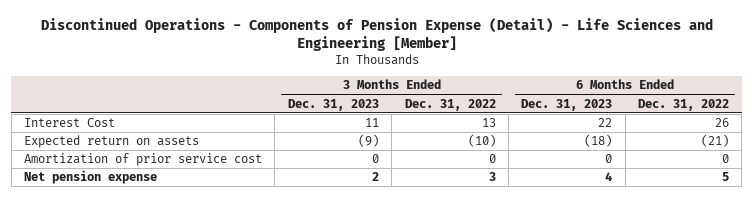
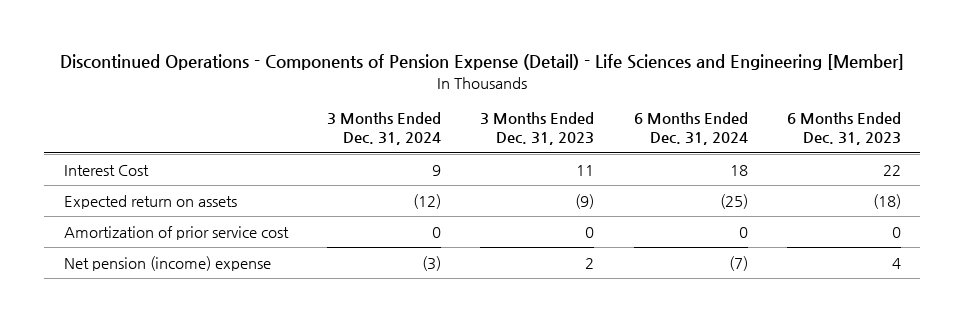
- | 3 Months Ended Dec. 31, 2023 | 3 Months Ended Dec. 31, 2022 | 6 Months Ended Dec. 31, 2023 | 6 Months Ended Dec. 31, 2022
+ | 3 Months Ended Dec. 31, 2024 | 3 Months Ended Dec. 31, 2023 | 6 Months Ended Dec. 31, 2024 | 6 Months Ended Dec. 31, 2023
- Net pension expense | 2 | 3 | 4 | 5
+ Net pension (income) expense | (3) | 2 | (7) | 4

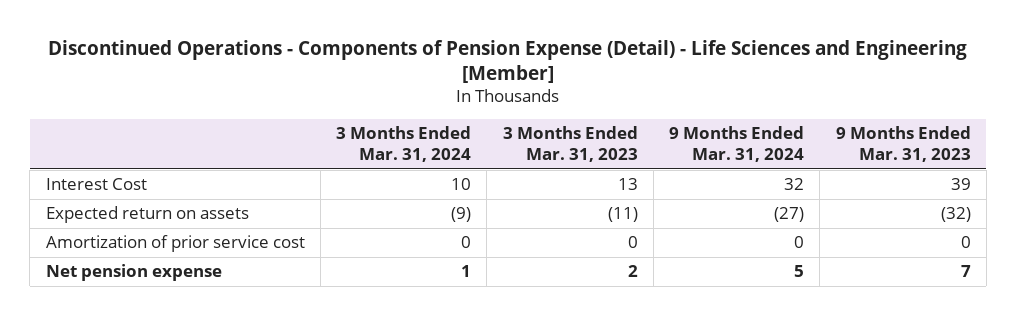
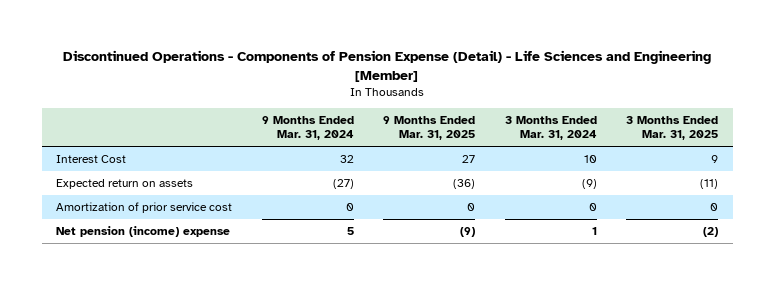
- | 3 Months Ended Mar. 31, 2024 | 3 Months Ended Mar. 31, 2023 | 9 Months Ended Mar. 31, 2024 | 9 Months Ended Mar. 31, 2023
+ | 9 Months Ended Mar. 31, 2024 | 9 Months Ended Mar. 31, 2025 | 3 Months Ended Mar. 31, 2024 | 3 Months Ended Mar. 31, 2025
- Net pension expense | 1 | 2 | 5 | 7
+ Net pension (income) expense | 5 | (9) | 1 | (2)

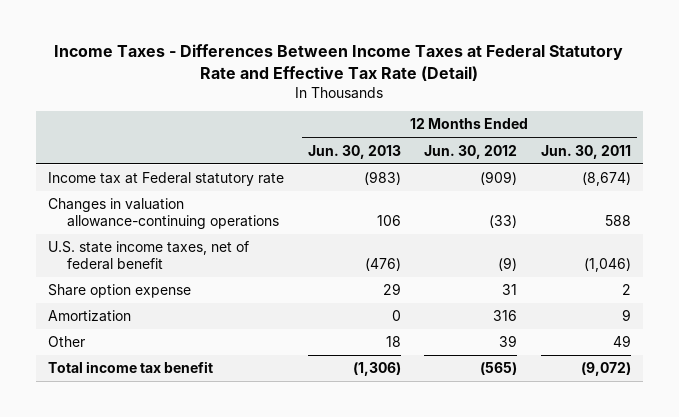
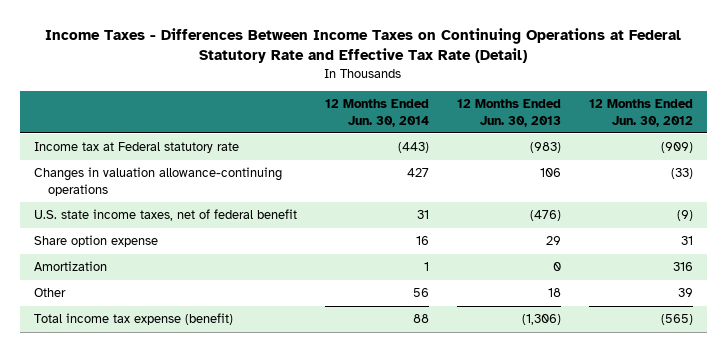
- Income Taxes - Differences Between Income Taxes at Federal Statutory Rate and Effective Tax Rate (Detail)
+ Income Taxes - Differences Between Income Taxes on Continuing Operations at Federal Statutory Rate and Effective Tax Rate (Detail)
- | 12 Months Ended Jun. 30, 2013 | 12 Months Ended Jun. 30, 2012 | 12 Months Ended Jun. 30, 2011
+ | 12 Months Ended Jun. 30, 2014 | 12 Months Ended Jun. 30, 2013 | 12 Months Ended Jun. 30, 2012
- Total income tax benefit | (1,306) | (565) | (9,072)
+ Total income tax expense (benefit) | 88 | (1,306) | (565)

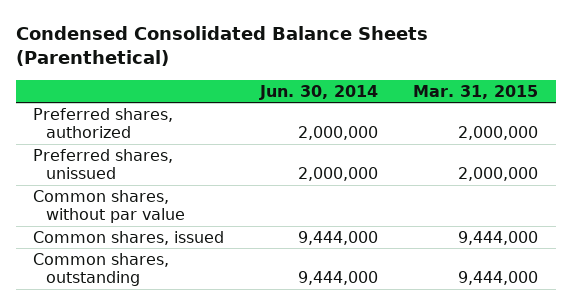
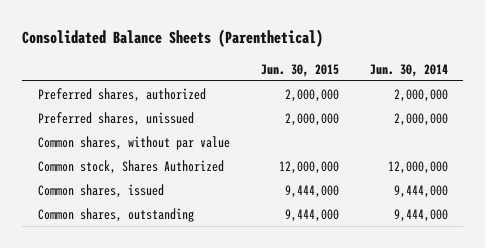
- Condensed Consolidated Balance Sheets (Parenthetical)
+ Consolidated Balance Sheets (Parenthetical)
- | Jun. 30, 2014 | Mar. 31, 2015
+ | Jun. 30, 2015 | Jun. 30, 2014
+ Common stock, Shares Authorized | 12,000,000 | 12,000,000

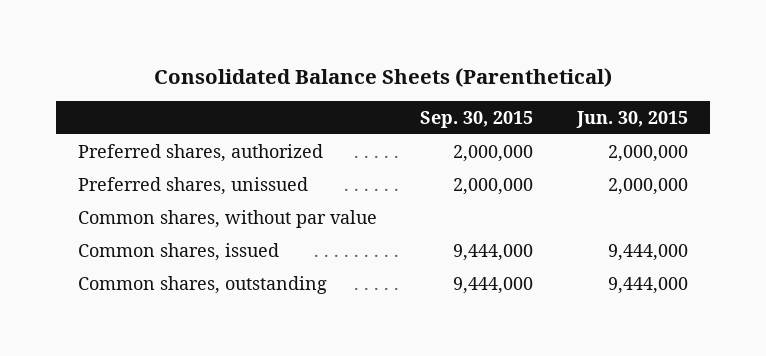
- | Jun. 30, 2015 | Jun. 30, 2014
+ | Sep. 30, 2015 | Jun. 30, 2015
- Common stock, Shares Authorized | 12,000,000 | 12,000,000

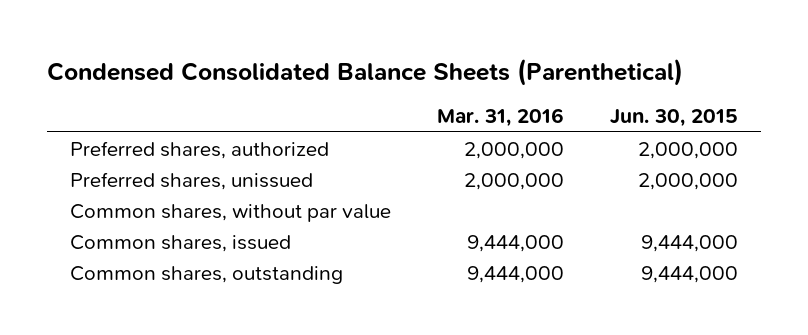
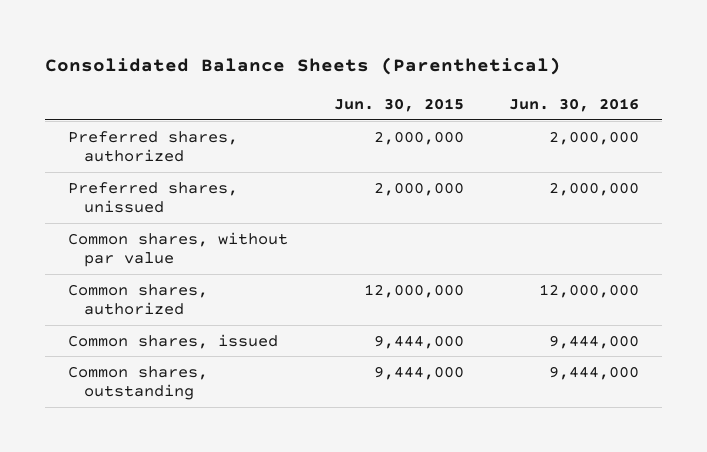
- Condensed Consolidated Balance Sheets (Parenthetical)
+ Consolidated Balance Sheets (Parenthetical)
- | Mar. 31, 2016 | Jun. 30, 2015
+ | Jun. 30, 2015 | Jun. 30, 2016
+ Common shares, authorized | 12,000,000 | 12,000,000

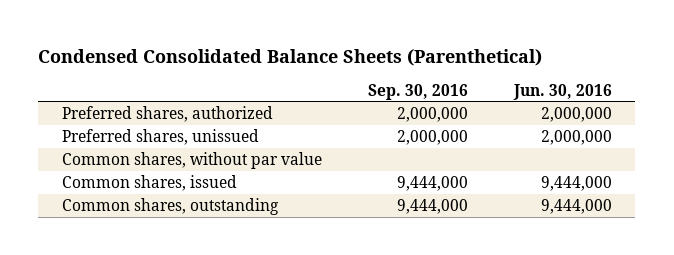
- Consolidated Balance Sheets (Parenthetical)
+ Condensed Consolidated Balance Sheets (Parenthetical)
- | Jun. 30, 2015 | Jun. 30, 2016
+ | Sep. 30, 2016 | Jun. 30, 2016
- Common shares, authorized | 12,000,000 | 12,000,000

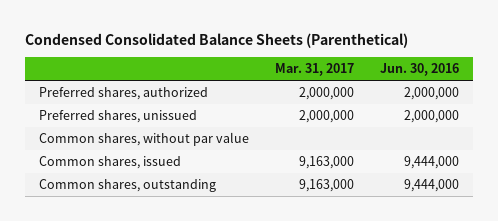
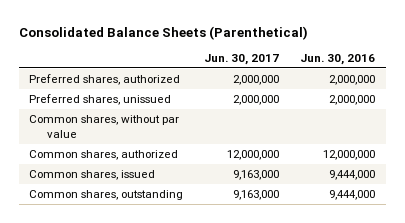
- Condensed Consolidated Balance Sheets (Parenthetical)
+ Consolidated Balance Sheets (Parenthetical)
- | Mar. 31, 2017 | Jun. 30, 2016
+ | Jun. 30, 2017 | Jun. 30, 2016
+ Common shares, authorized | 12,000,000 | 12,000,000

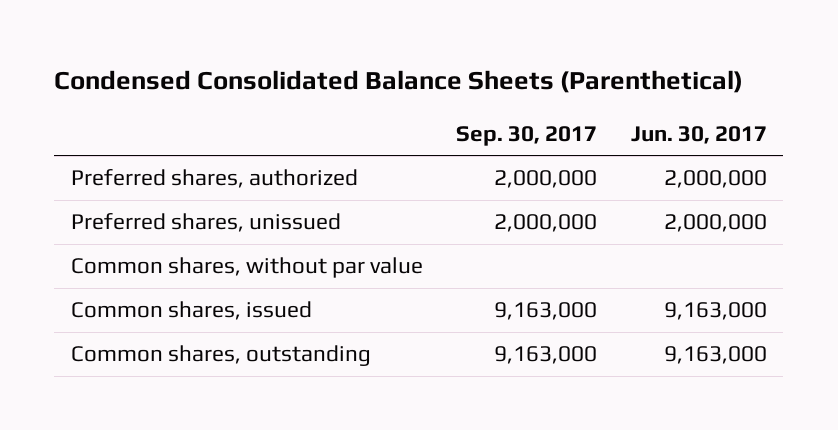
- Consolidated Balance Sheets (Parenthetical)
+ Condensed Consolidated Balance Sheets (Parenthetical)
- | Jun. 30, 2017 | Jun. 30, 2016
+ | Sep. 30, 2017 | Jun. 30, 2017
- Common shares, authorized | 12,000,000 | 12,000,000

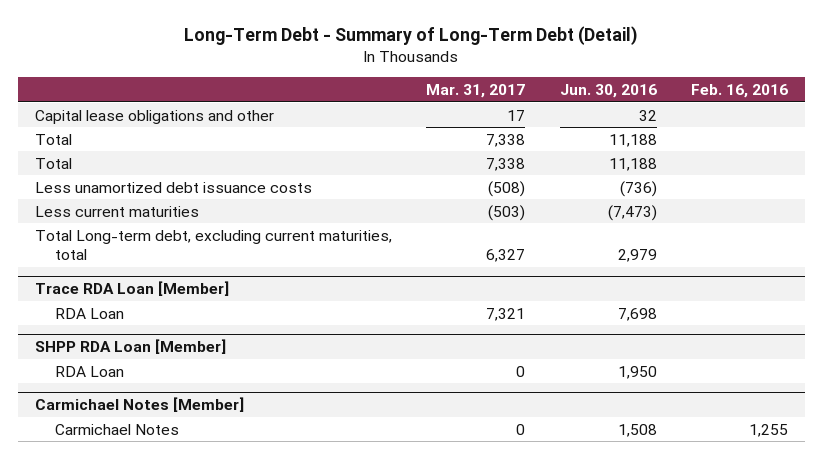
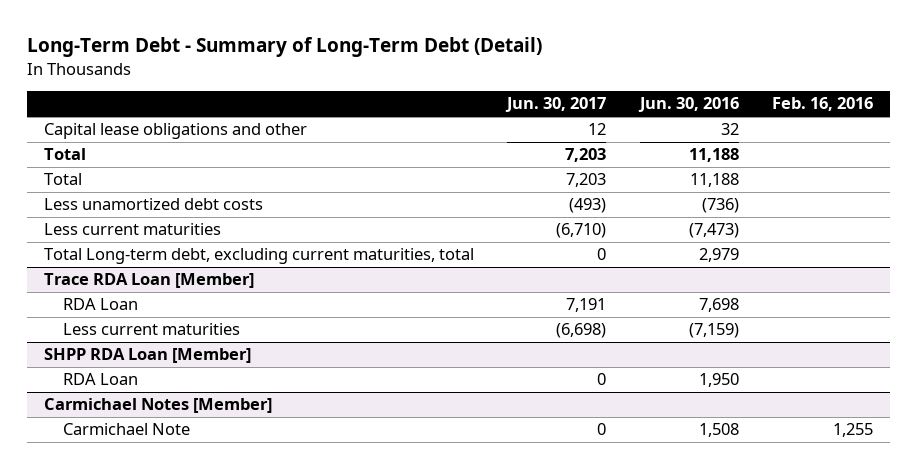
- | Mar. 31, 2017 | Jun. 30, 2016 | Feb. 16, 2016
+ | Jun. 30, 2017 | Jun. 30, 2016 | Feb. 16, 2016
- Less unamortized debt issuance costs | (508) | (736) |
+ Less unamortized debt costs | (493) | (736) |
@ Trace RDA Loan [Member]
+ Less current maturities | (6,698) | (7,159) |
@ Carmichael Notes [Member]
- Carmichael Notes | 0 | 1,508 | 1,255
+ Carmichael Note | 0 | 1,508 | 1,255

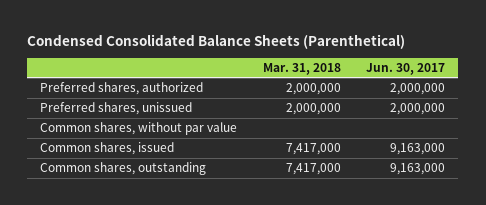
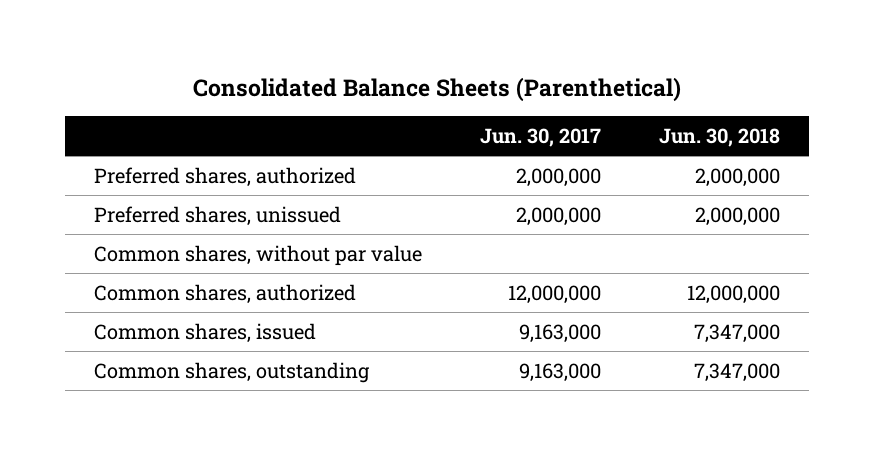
- Condensed Consolidated Balance Sheets (Parenthetical)
+ Consolidated Balance Sheets (Parenthetical)
- | Mar. 31, 2018 | Jun. 30, 2017
+ | Jun. 30, 2017 | Jun. 30, 2018
+ Common shares, authorized | 12,000,000 | 12,000,000

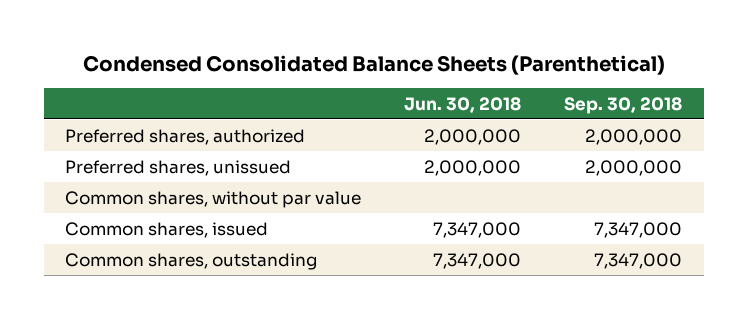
- Consolidated Balance Sheets (Parenthetical)
+ Condensed Consolidated Balance Sheets (Parenthetical)
- | Jun. 30, 2017 | Jun. 30, 2018
+ | Jun. 30, 2018 | Sep. 30, 2018
- Common shares, authorized | 12,000,000 | 12,000,000

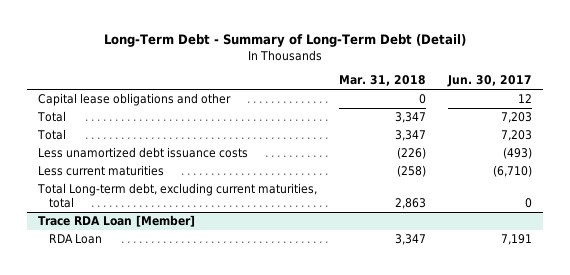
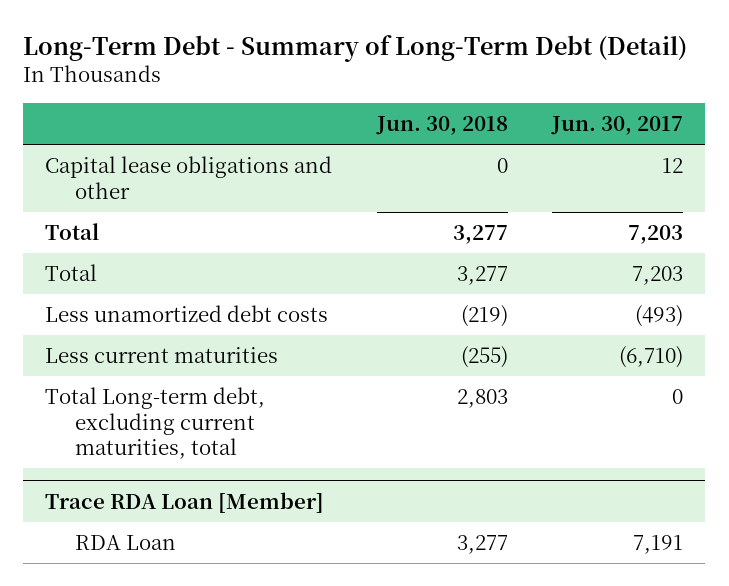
- | Mar. 31, 2018 | Jun. 30, 2017
+ | Jun. 30, 2018 | Jun. 30, 2017
- Less unamortized debt issuance costs | (226) | (493)
+ Less unamortized debt costs | (219) | (493)

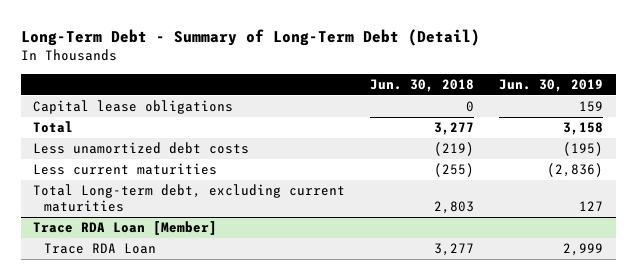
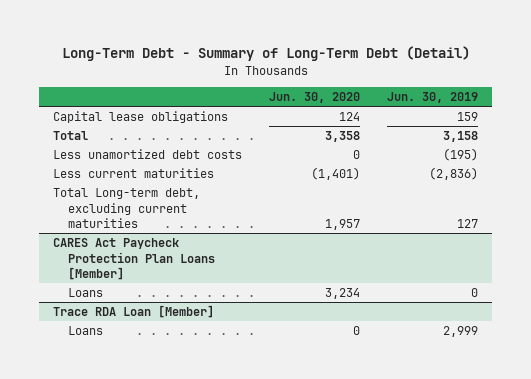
- | Jun. 30, 2018 | Jun. 30, 2019
+ | Jun. 30, 2020 | Jun. 30, 2019
+ CARES Act Paycheck Protection Plan Loans [Member]
+ Loans | 3,234 | 0
@ Trace RDA Loan [Member]
- Trace RDA Loan | 3,277 | 2,999
+ Loans | 0 | 2,999

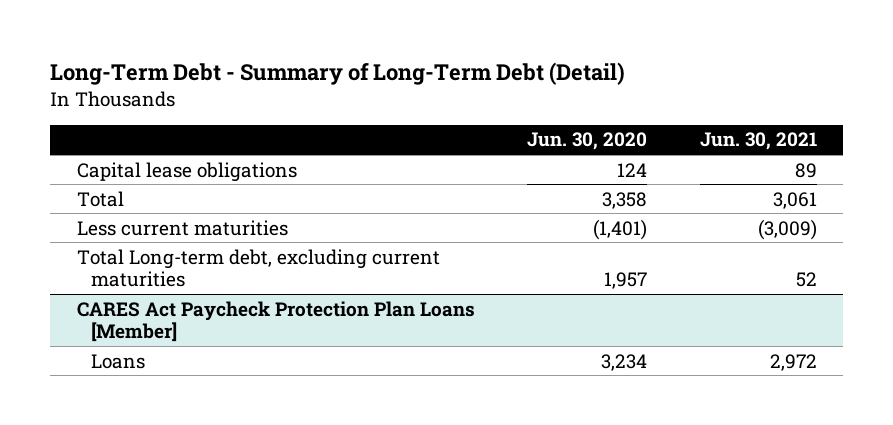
- | Jun. 30, 2020 | Jun. 30, 2019
+ | Jun. 30, 2020 | Jun. 30, 2021
- Less unamortized debt costs | 0 | (195)
- Trace RDA Loan [Member]
- Loans | 0 | 2,999

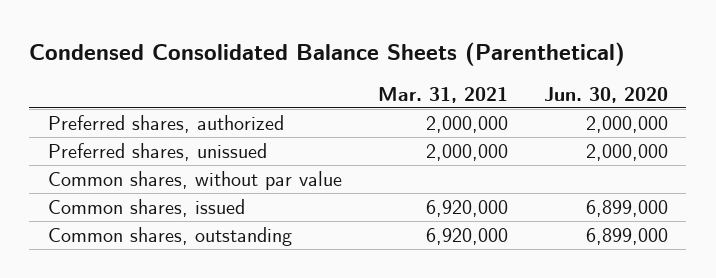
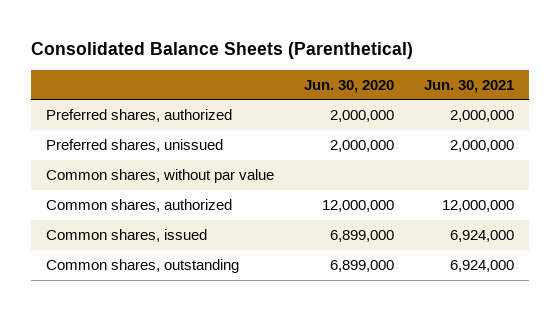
- Condensed Consolidated Balance Sheets (Parenthetical)
+ Consolidated Balance Sheets (Parenthetical)
- | Mar. 31, 2021 | Jun. 30, 2020
+ | Jun. 30, 2020 | Jun. 30, 2021
+ Common shares, authorized | 12,000,000 | 12,000,000

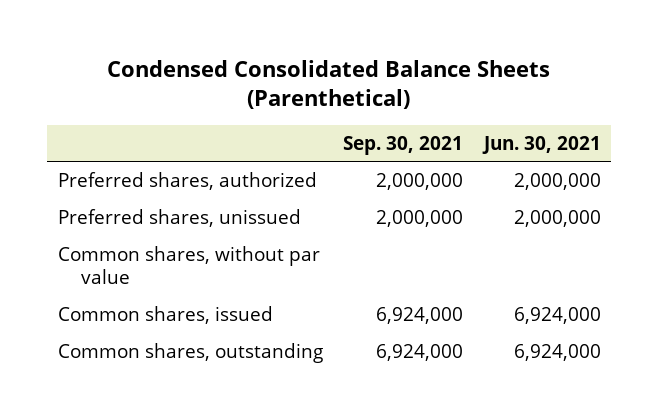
- Consolidated Balance Sheets (Parenthetical)
+ Condensed Consolidated Balance Sheets (Parenthetical)
- | Jun. 30, 2020 | Jun. 30, 2021
+ | Sep. 30, 2021 | Jun. 30, 2021
- Common shares, authorized | 12,000,000 | 12,000,000

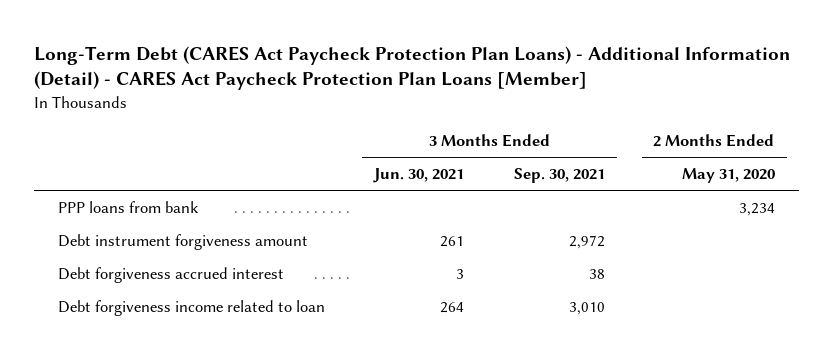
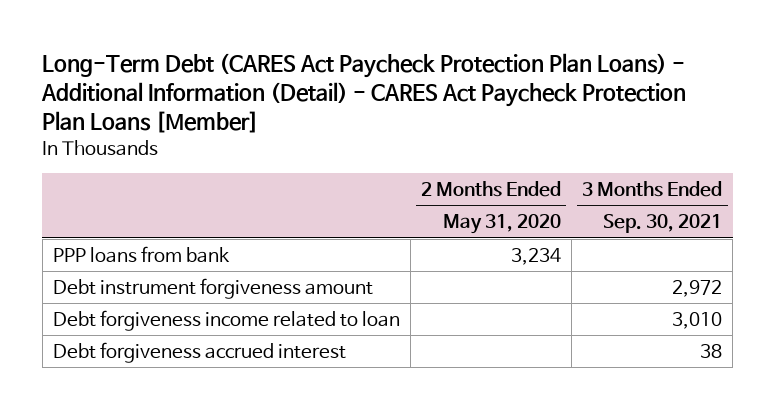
- | 3 Months Ended Jun. 30, 2021 | 3 Months Ended Sep. 30, 2021 | 2 Months Ended May 31, 2020
+ | 2 Months Ended May 31, 2020 | 3 Months Ended Sep. 30, 2021
moved down: Debt forgiveness accrued interest | | 38

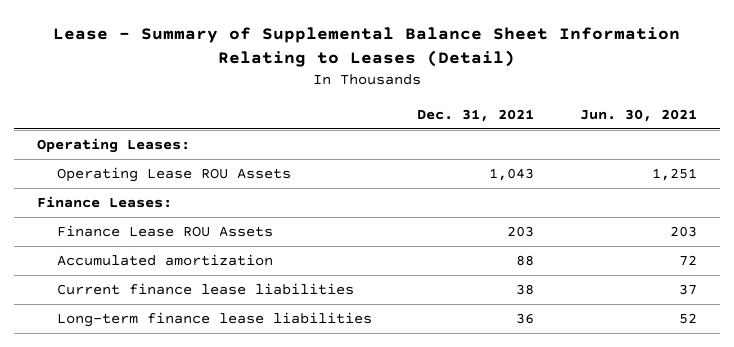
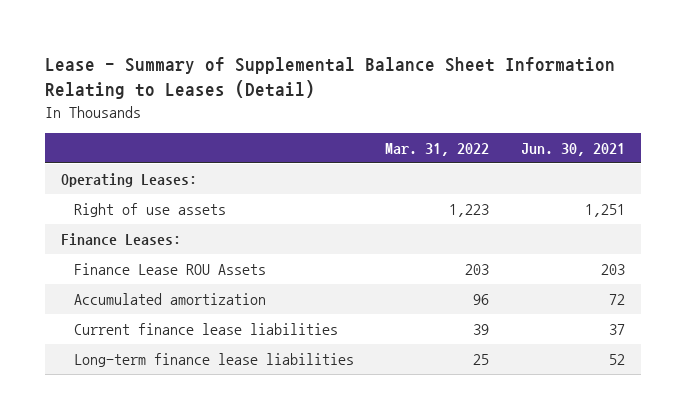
- | Dec. 31, 2021 | Jun. 30, 2021
+ | Mar. 31, 2022 | Jun. 30, 2021
- Operating Lease ROU Assets | 1,043 | 1,251
+ Right of use assets | 1,223 | 1,251

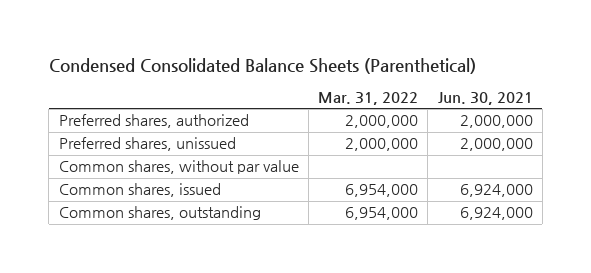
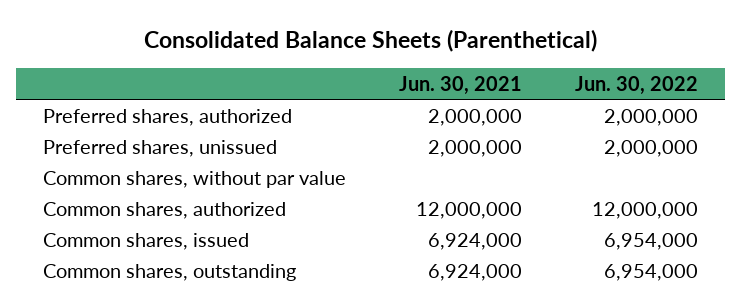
- Condensed Consolidated Balance Sheets (Parenthetical)
+ Consolidated Balance Sheets (Parenthetical)
- | Mar. 31, 2022 | Jun. 30, 2021
+ | Jun. 30, 2021 | Jun. 30, 2022
+ Common shares, authorized | 12,000,000 | 12,000,000

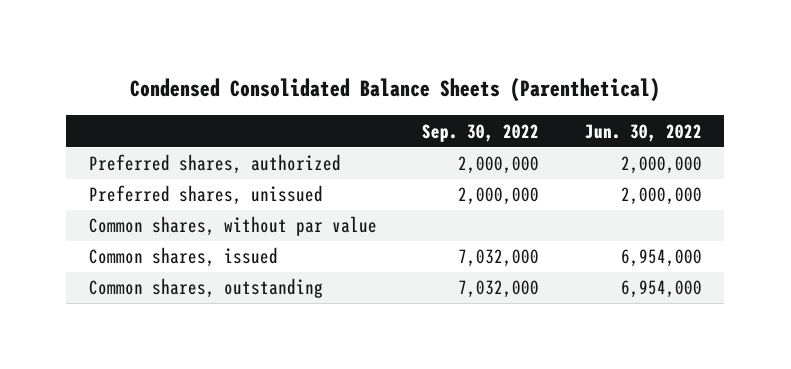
- Consolidated Balance Sheets (Parenthetical)
+ Condensed Consolidated Balance Sheets (Parenthetical)
- | Jun. 30, 2021 | Jun. 30, 2022
+ | Sep. 30, 2022 | Jun. 30, 2022
- Common shares, authorized | 12,000,000 | 12,000,000

